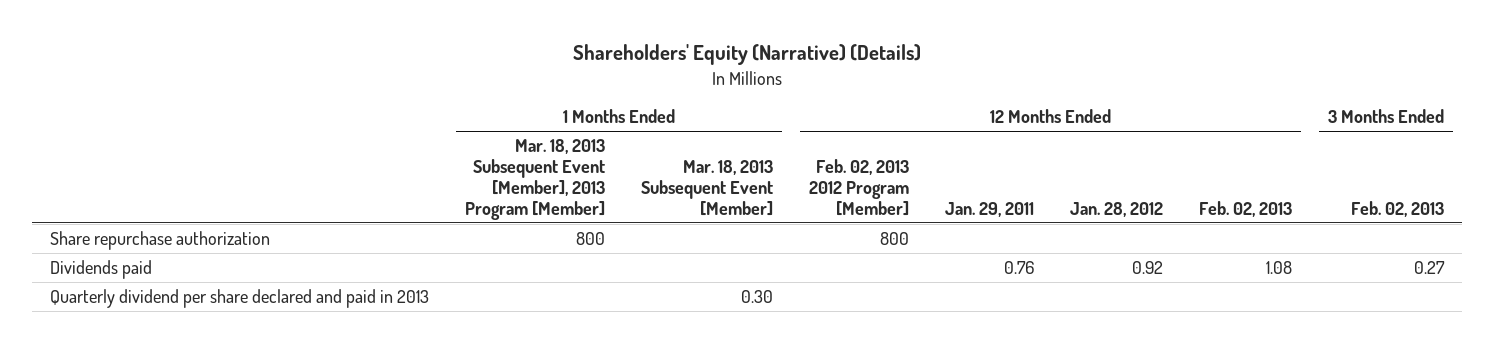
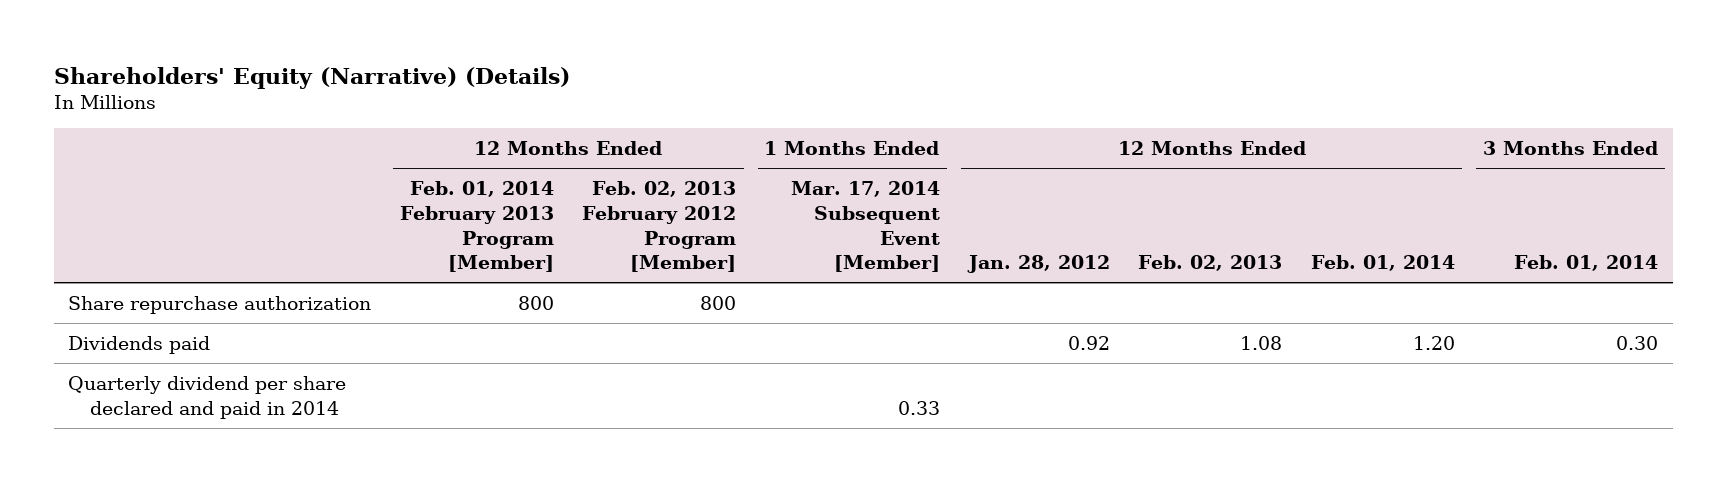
- | 1 Months Ended Mar. 18, 2013 Subsequent Event [Member], 2013 Program [Member] | 1 Months Ended Mar. 18, 2013 Subsequent Event [Member] | 12 Months Ended Feb. 02, 2013 2012 Program [Member] | 12 Months Ended Jan. 29, 2011 | 12 Months Ended Jan. 28, 2012 | 12 Months Ended Feb. 02, 2013 | 3 Months Ended Feb. 02, 2013
+ | 12 Months Ended Feb. 01, 2014 February 2013 Program [Member] | 12 Months Ended Feb. 02, 2013 February 2012 Program [Member] | 1 Months Ended Mar. 17, 2014 Subsequent Event [Member] | 12 Months Ended Jan. 28, 2012 | 12 Months Ended Feb. 02, 2013 | 12 Months Ended Feb. 01, 2014 | 3 Months Ended Feb. 01, 2014
- Quarterly dividend per share declared and paid in 2013 | | 0.30 | | | | |
+ Quarterly dividend per share declared and paid in 2014 | | | 0.33 | | | |

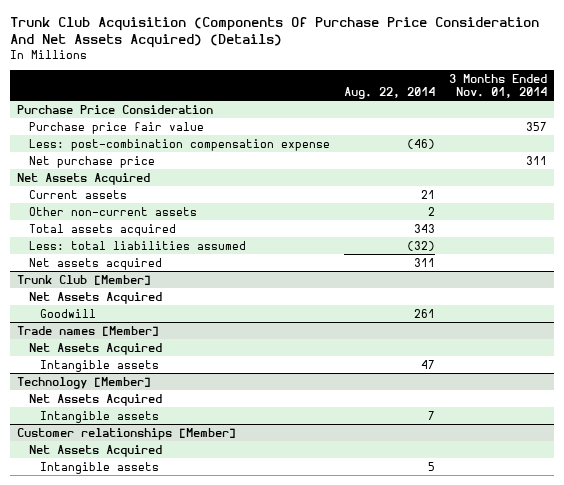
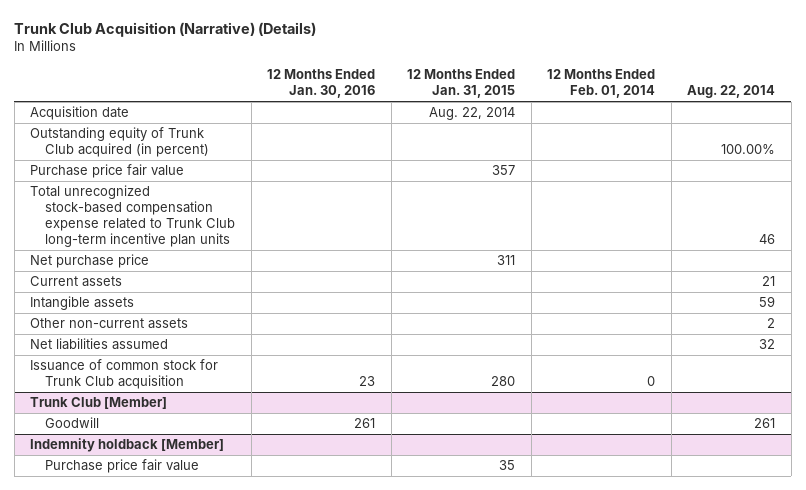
- Trunk Club Acquisition (Components Of Purchase Price Consideration And Net Assets Acquired) (Details)
+ Trunk Club Acquisition (Narrative) (Details)
- | Aug. 22, 2014 | 3 Months Ended Nov. 01, 2014
+ | 12 Months Ended Jan. 30, 2016 | 12 Months Ended Jan. 31, 2015 | 12 Months Ended Feb. 01, 2014 | Aug. 22, 2014
- Purchase Price Consideration
+ Acquisition date | | Aug. 22, 2014 | |
+ Outstanding equity of Trunk Club acquired (in percent) | | | | 100.00%
- Less: post-combination compensation expense | (46) |
+ Total unrecognized stock-based compensation expense related to Trunk Club long-term incentive plan units | | | | 46
- Net Assets Acquired
+ Intangible assets | | | | 59
- Total assets acquired | 343 |
- Less: total liabilities assumed | (32) |
- Net assets acquired | 311 |
+ Net liabilities assumed | | | | 32
+ Issuance of common stock for Trunk Club acquisition | 23 | 280 | 0 |
@ Trunk Club [Member]
- Net Assets Acquired
- Trade names [Member]
- Net Assets Acquired
- Intangible assets | 47 |
- Technology [Member]
- Net Assets Acquired
- Intangible assets | 7 |
- Customer relationships [Member]
- Net Assets Acquired
- Intangible assets | 5 |
+ Indemnity holdback [Member]
+ Purchase price fair value | | 35 | |

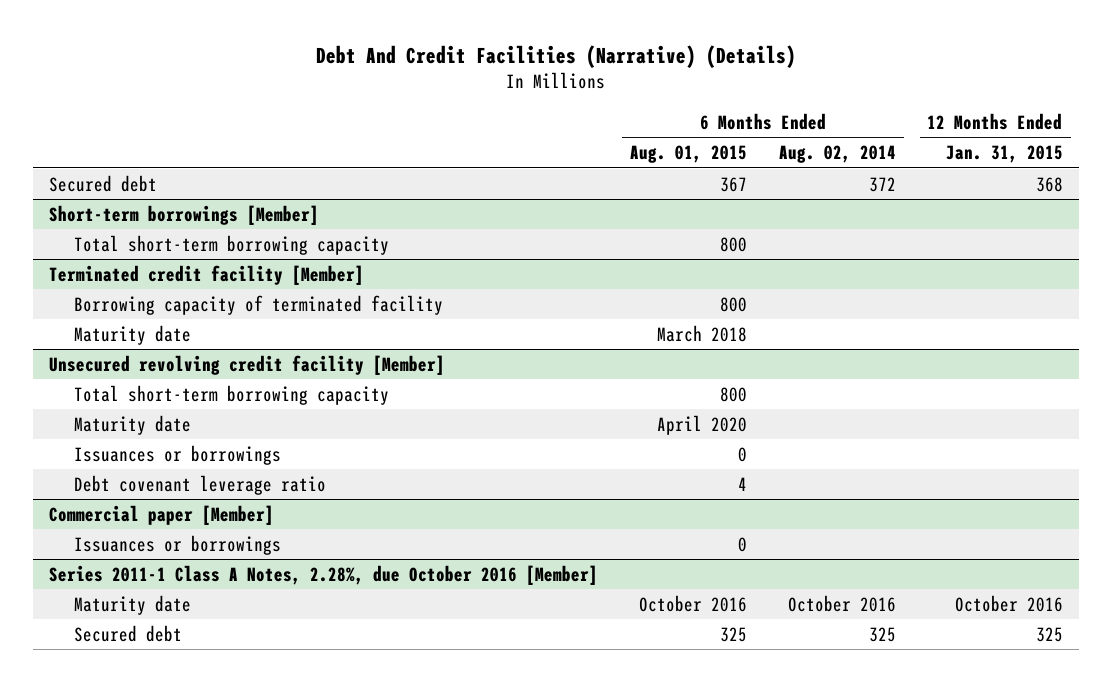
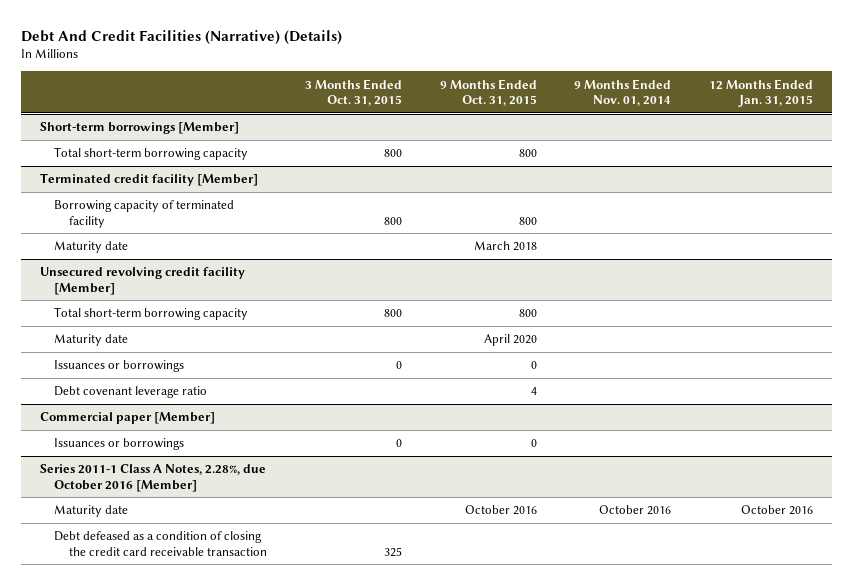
- | 6 Months Ended Aug. 01, 2015 | 6 Months Ended Aug. 02, 2014 | 12 Months Ended Jan. 31, 2015
+ | 3 Months Ended Oct. 31, 2015 | 9 Months Ended Oct. 31, 2015 | 9 Months Ended Nov. 01, 2014 | 12 Months Ended Jan. 31, 2015
- Secured debt | 367 | 372 | 368
@ Series 2011-1 Class A Notes, 2.28%, due October 2016 [Member]
- Secured debt | 325 | 325 | 325
+ Debt defeased as a condition of closing the credit card receivable transaction | 325 | | |

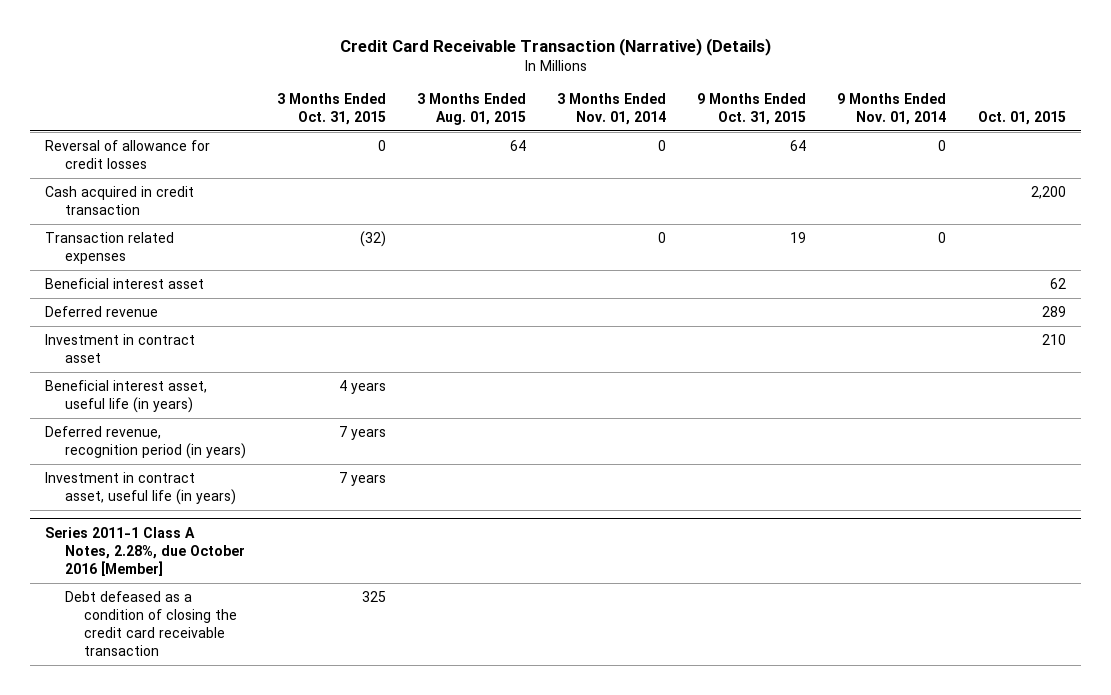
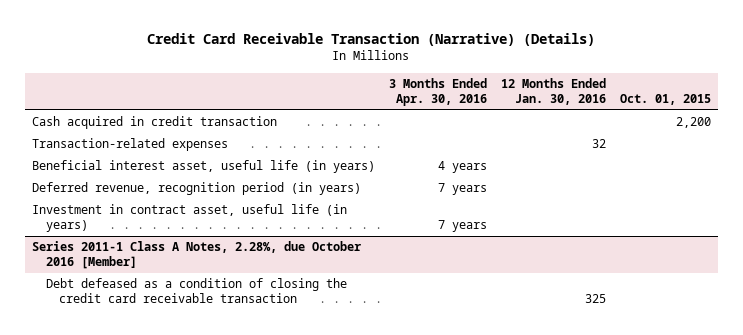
- | 3 Months Ended Oct. 31, 2015 | 3 Months Ended Aug. 01, 2015 | 3 Months Ended Nov. 01, 2014 | 9 Months Ended Oct. 31, 2015 | 9 Months Ended Nov. 01, 2014 | Oct. 01, 2015
+ | 3 Months Ended Apr. 30, 2016 | 12 Months Ended Jan. 30, 2016 | Oct. 01, 2015
- Reversal of allowance for credit losses | 0 | 64 | 0 | 64 | 0 |
- Transaction related expenses | (32) | | 0 | 19 | 0 |
- Beneficial interest asset | | | | | | 62
- Deferred revenue | | | | | | 289
- Investment in contract asset | | | | | | 210
+ Transaction-related expenses | | 32 |

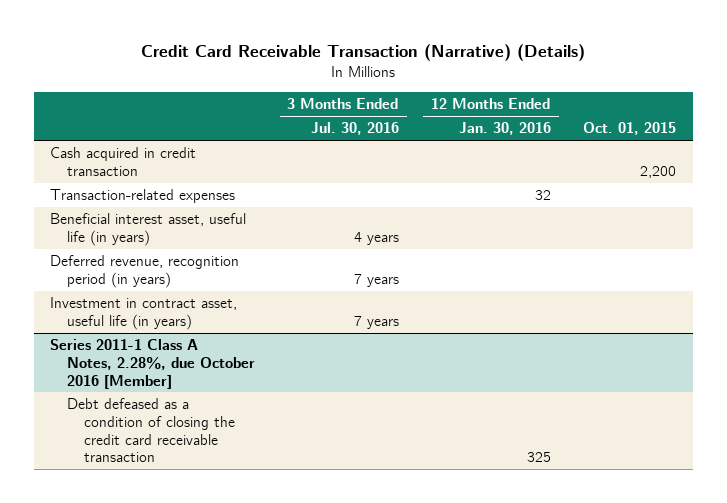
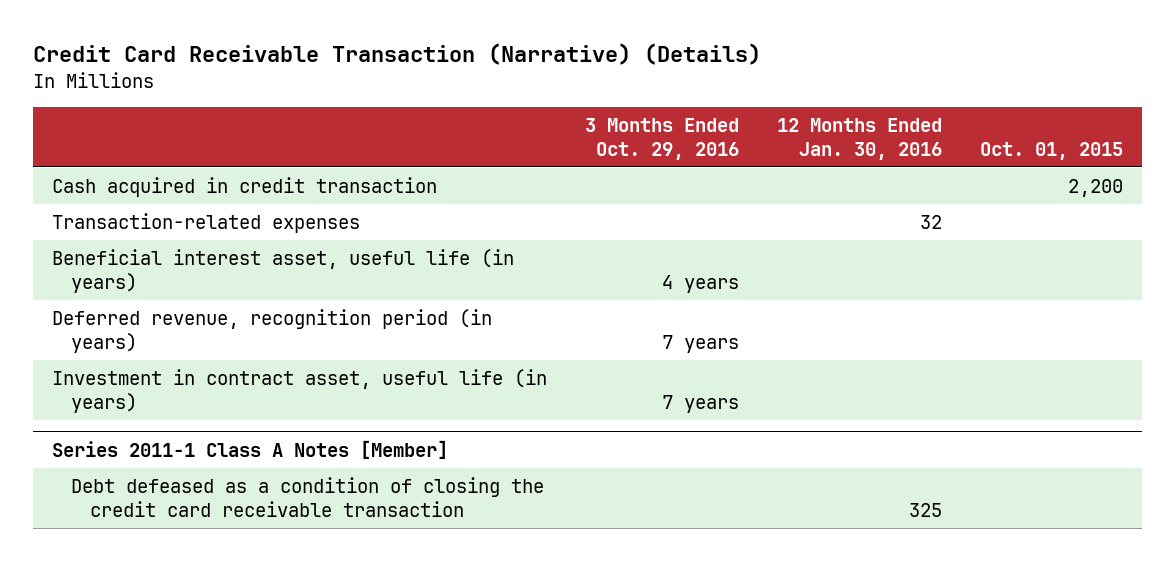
- | 3 Months Ended Jul. 30, 2016 | 12 Months Ended Jan. 30, 2016 | Oct. 01, 2015
+ | 3 Months Ended Oct. 29, 2016 | 12 Months Ended Jan. 30, 2016 | Oct. 01, 2015
- Series 2011-1 Class A Notes, 2.28%, due October 2016 [Member]
+ Series 2011-1 Class A Notes [Member]

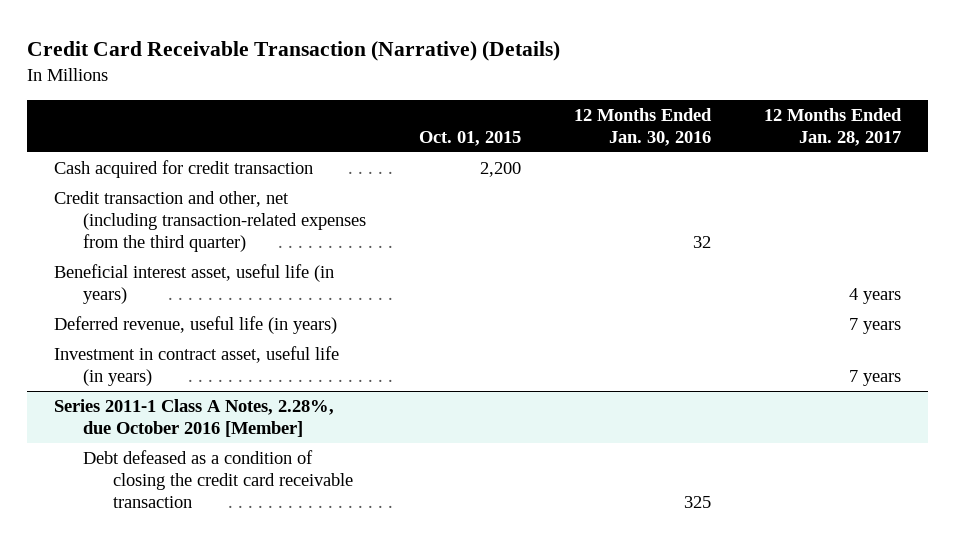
- | 3 Months Ended Oct. 29, 2016 | 12 Months Ended Jan. 30, 2016 | Oct. 01, 2015
+ | Oct. 01, 2015 | 12 Months Ended Jan. 30, 2016 | 12 Months Ended Jan. 28, 2017
- Cash acquired in credit transaction | | | 2,200
- Transaction-related expenses | | 32 |
+ Cash acquired for credit transaction | 2,200 | |
+ Credit transaction and other, net (including transaction-related expenses from the third quarter) | | 32 |
- Deferred revenue, recognition period (in years) | 7 years | |
+ Deferred revenue, useful life (in years) | | | 7 years
- Series 2011-1 Class A Notes [Member]
+ Series 2011-1 Class A Notes, 2.28%, due October 2016 [Member]

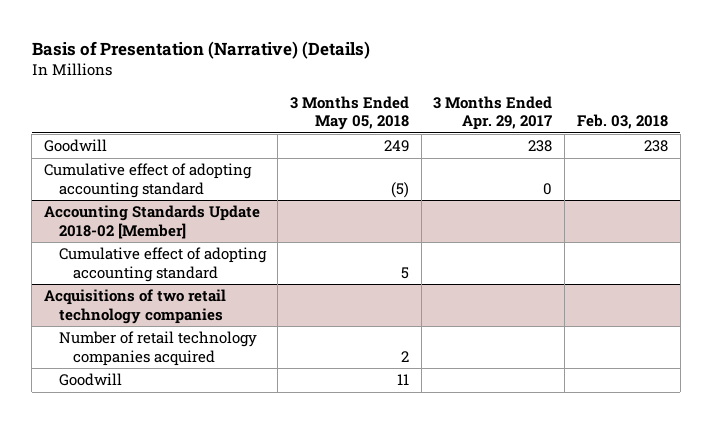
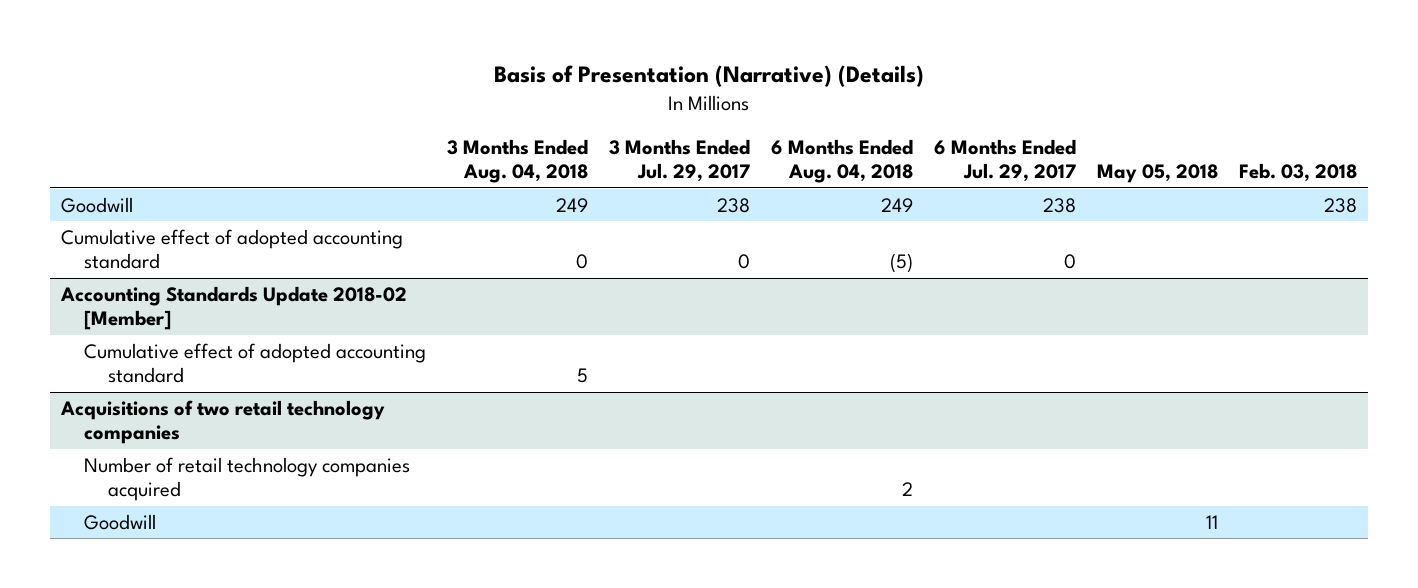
- | 3 Months Ended May 05, 2018 | 3 Months Ended Apr. 29, 2017 | Feb. 03, 2018
+ | 3 Months Ended Aug. 04, 2018 | 3 Months Ended Jul. 29, 2017 | 6 Months Ended Aug. 04, 2018 | 6 Months Ended Jul. 29, 2017 | May 05, 2018 | Feb. 03, 2018
- Cumulative effect of adopting accounting standard | (5) | 0 |
+ Cumulative effect of adopted accounting standard | 0 | 0 | (5) | 0 | |
@ Accounting Standards Update 2018-02 [Member]
- Cumulative effect of adopting accounting standard | 5 | |
+ Cumulative effect of adopted accounting standard | 5 | | | | |

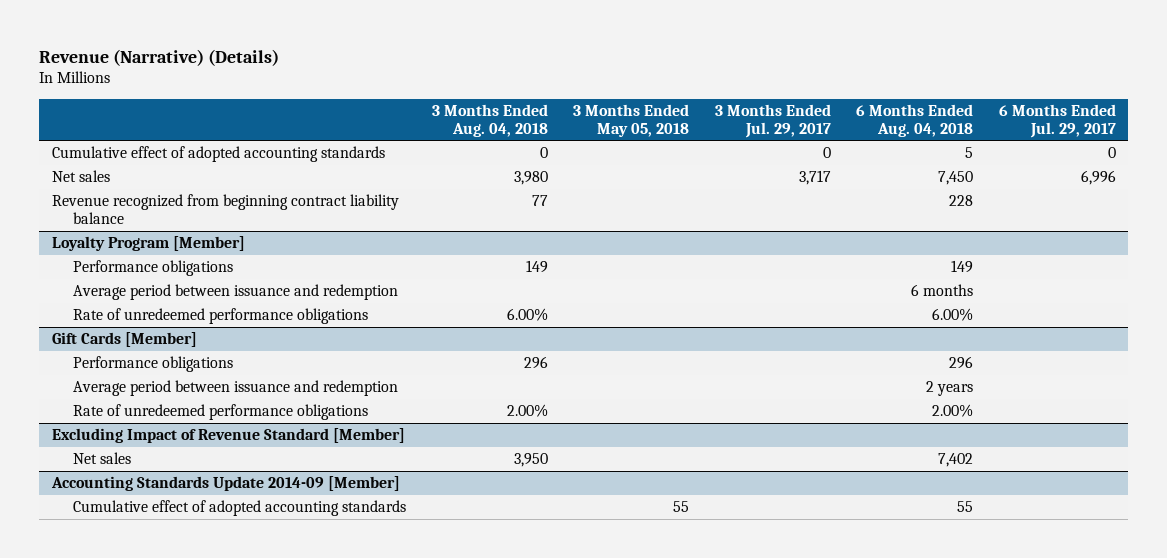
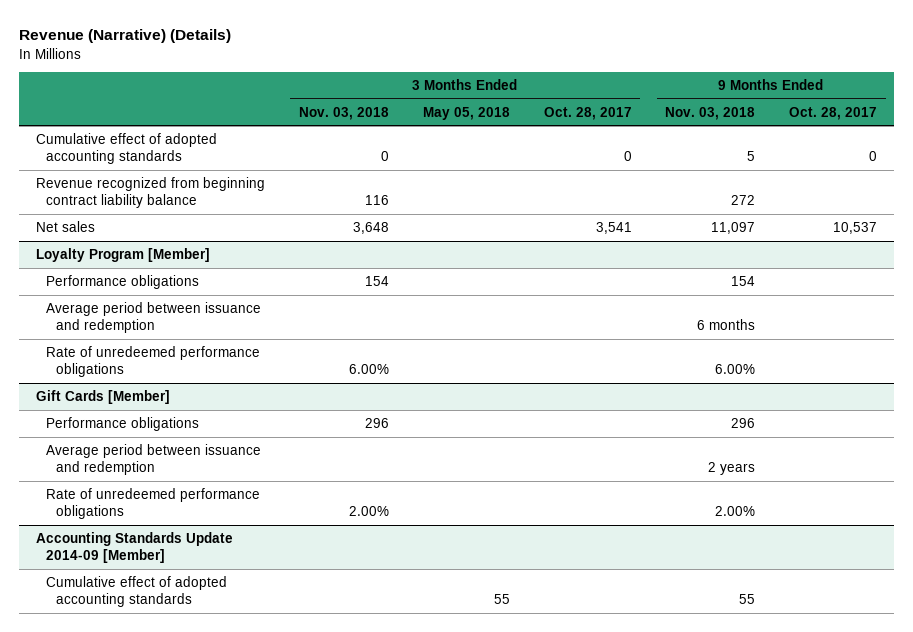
- | 3 Months Ended Aug. 04, 2018 | 3 Months Ended May 05, 2018 | 3 Months Ended Jul. 29, 2017 | 6 Months Ended Aug. 04, 2018 | 6 Months Ended Jul. 29, 2017
+ | 3 Months Ended Nov. 03, 2018 | 3 Months Ended May 05, 2018 | 3 Months Ended Oct. 28, 2017 | 9 Months Ended Nov. 03, 2018 | 9 Months Ended Oct. 28, 2017
moved down: Net sales | 3,648 | | 3,541 | 11,097 | 10,537
- Excluding Impact of Revenue Standard [Member]
- Net sales | 3,950 | | | 7,402 |

